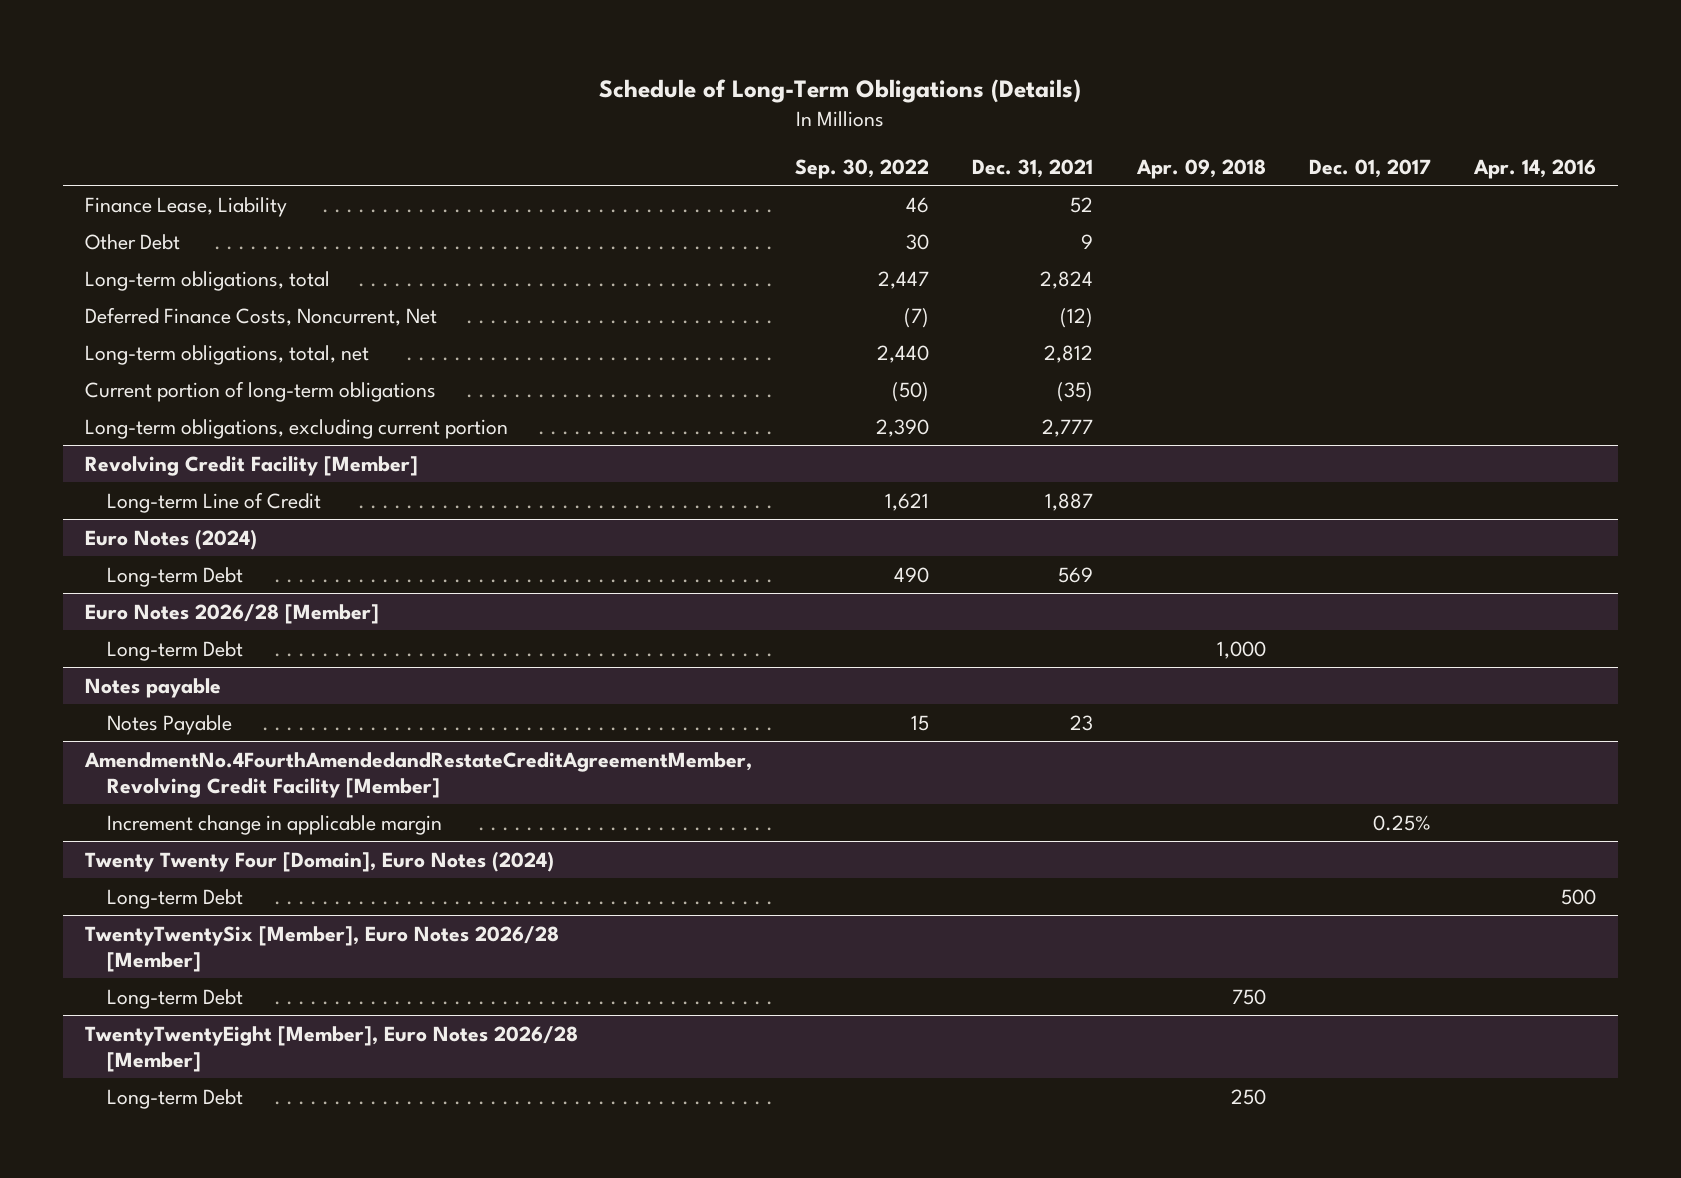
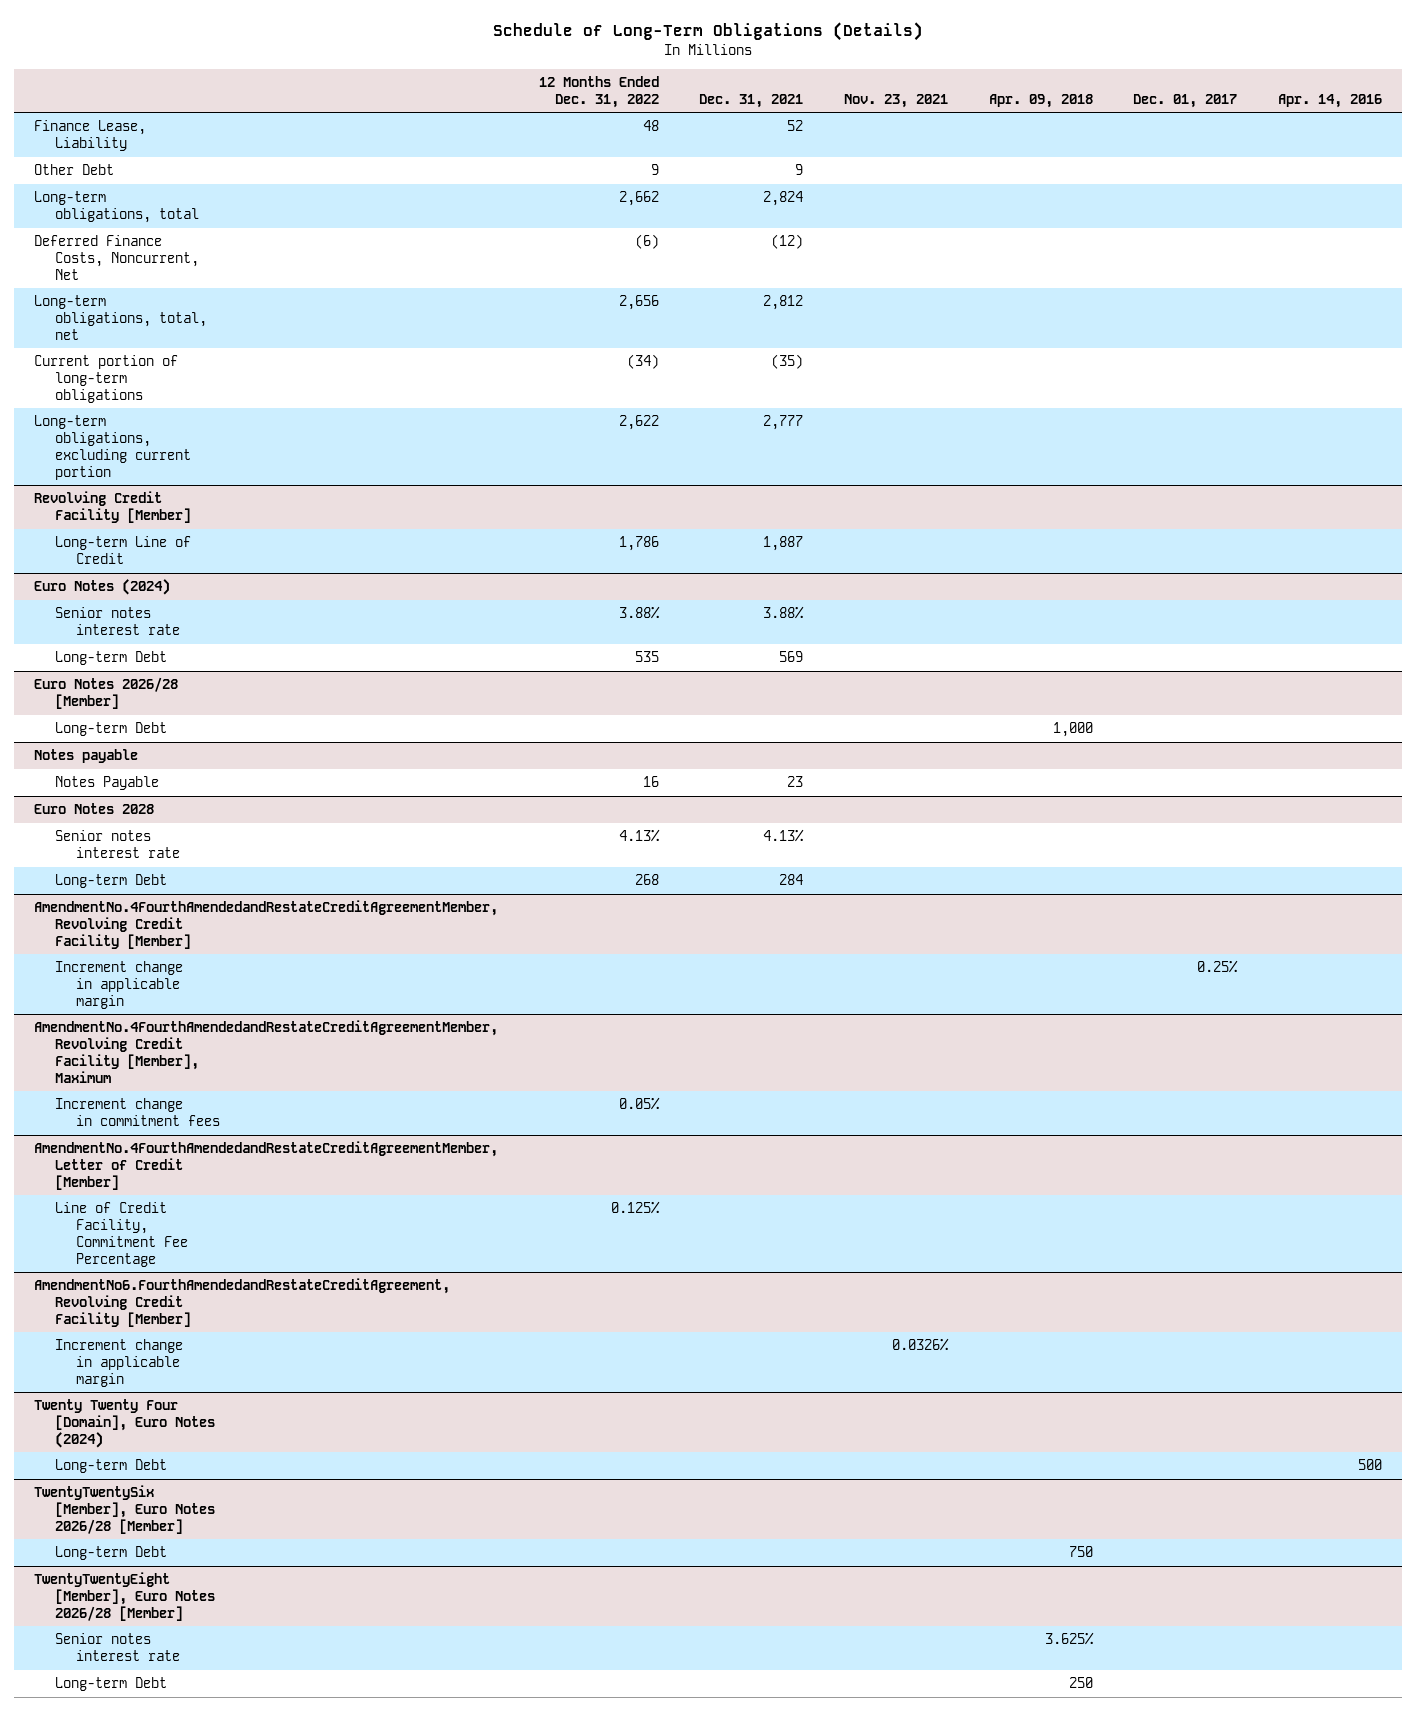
- | Sep. 30, 2022 | Dec. 31, 2021 | Apr. 09, 2018 | Dec. 01, 2017 | Apr. 14, 2016
+ | 12 Months Ended Dec. 31, 2022 | Dec. 31, 2021 | Nov. 23, 2021 | Apr. 09, 2018 | Dec. 01, 2017 | Apr. 14, 2016
@ Euro Notes (2024)
+ Senior notes interest rate | 3.88% | 3.88% | | | |
+ Euro Notes 2028
+ Senior notes interest rate | 4.13% | 4.13% | | | |
+ Long-term Debt | 268 | 284 | | | |
+ AmendmentNo.4FourthAmendedandRestateCreditAgreementMember, Revolving Credit Facility [Member], Maximum
+ Increment change in commitment fees | 0.05% | | | | |
+ AmendmentNo.4FourthAmendedandRestateCreditAgreementMember, Letter of Credit [Member]
+ Line of Credit Facility, Commitment Fee Percentage | 0.125% | | | | |
+ AmendmentNo6.FourthAmendedandRestateCreditAgreement, Revolving Credit Facility [Member]
+ Increment change in applicable margin | | | 0.0326% | | |
@ TwentyTwentyEight [Member], Euro Notes 2026/28 [Member]
+ Senior notes interest rate | | | | 3.625% | |

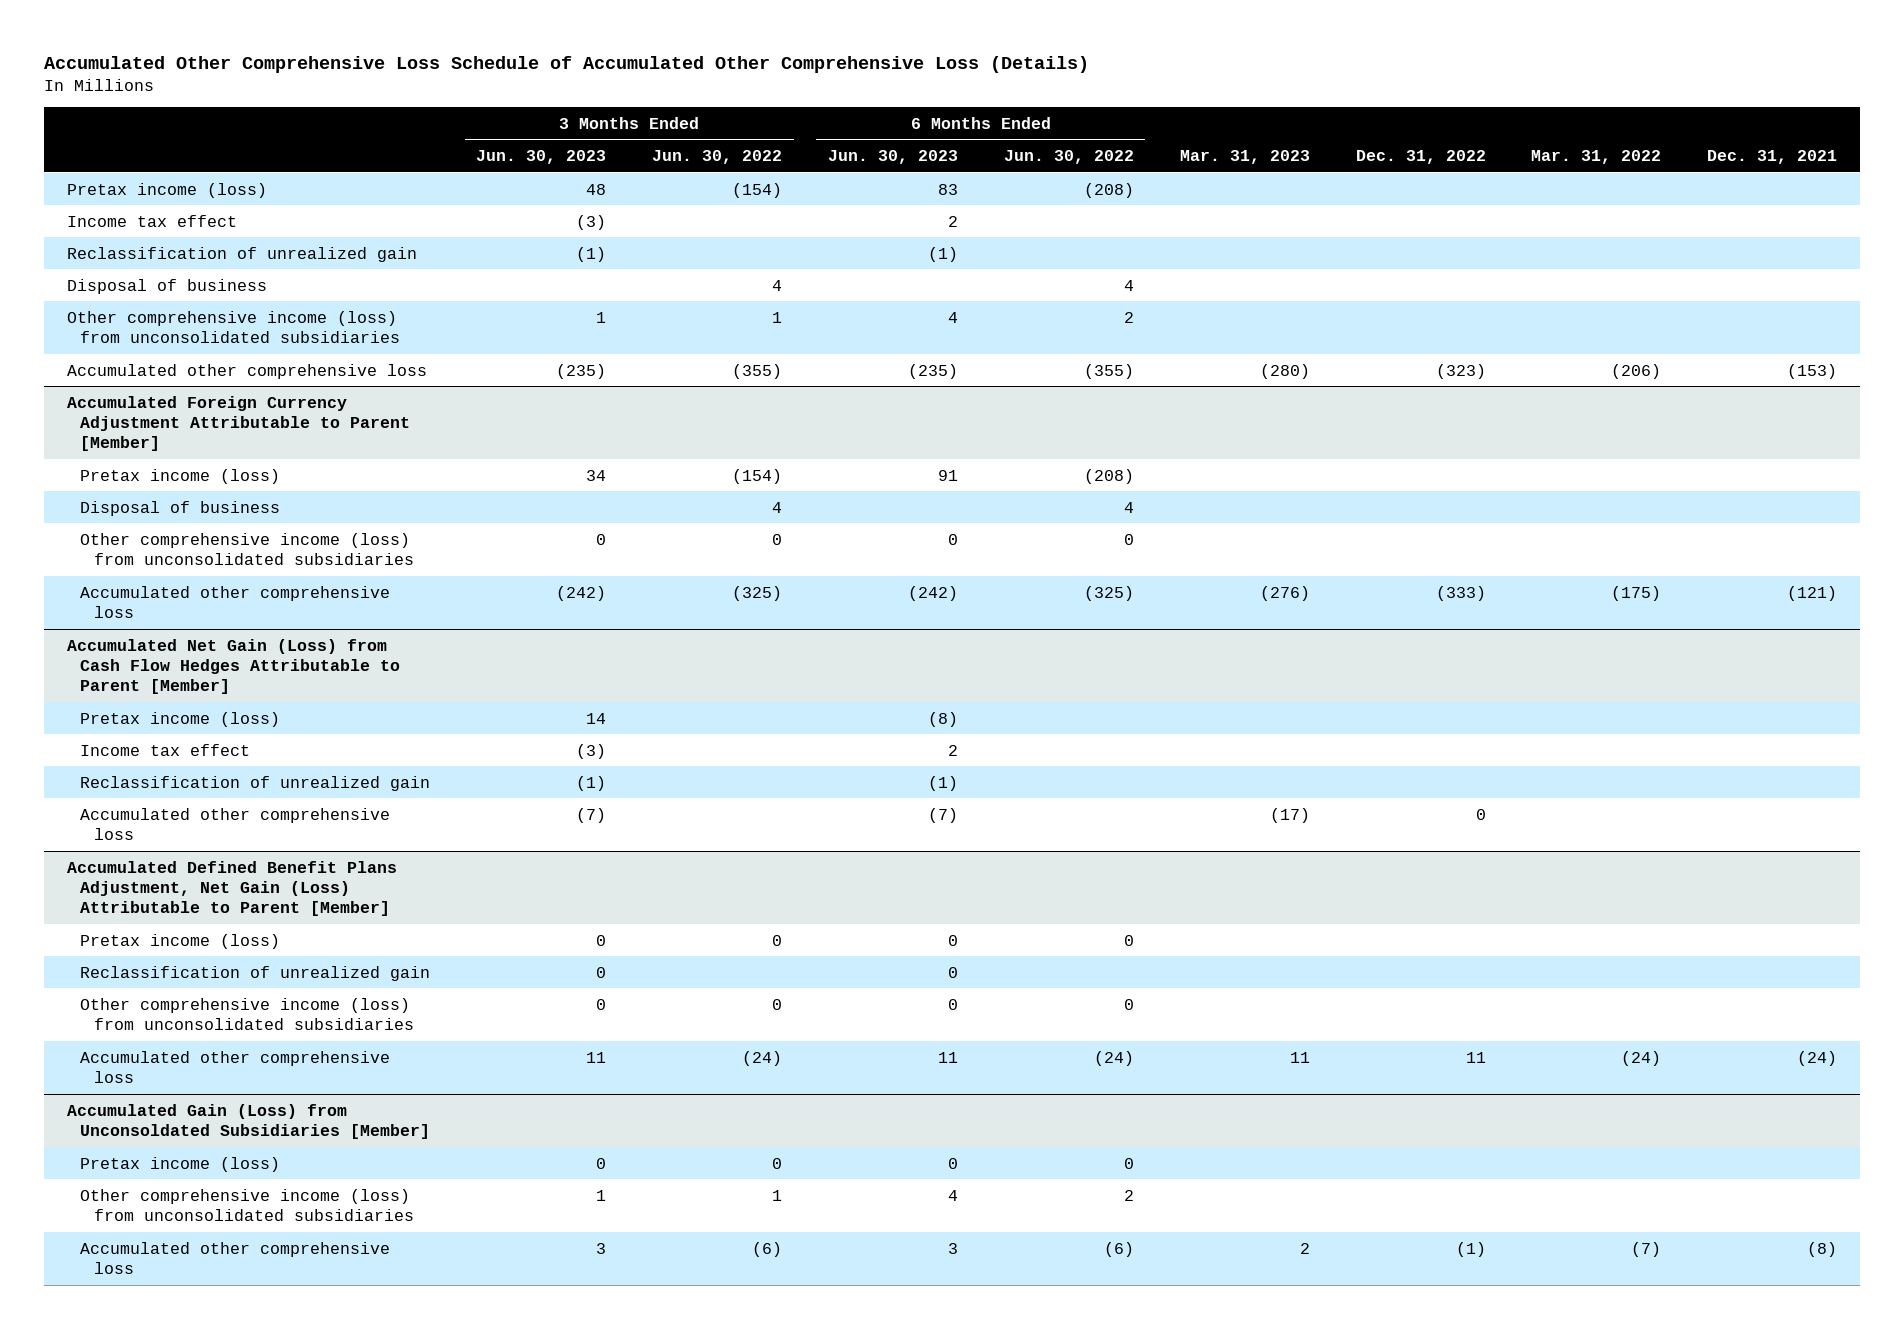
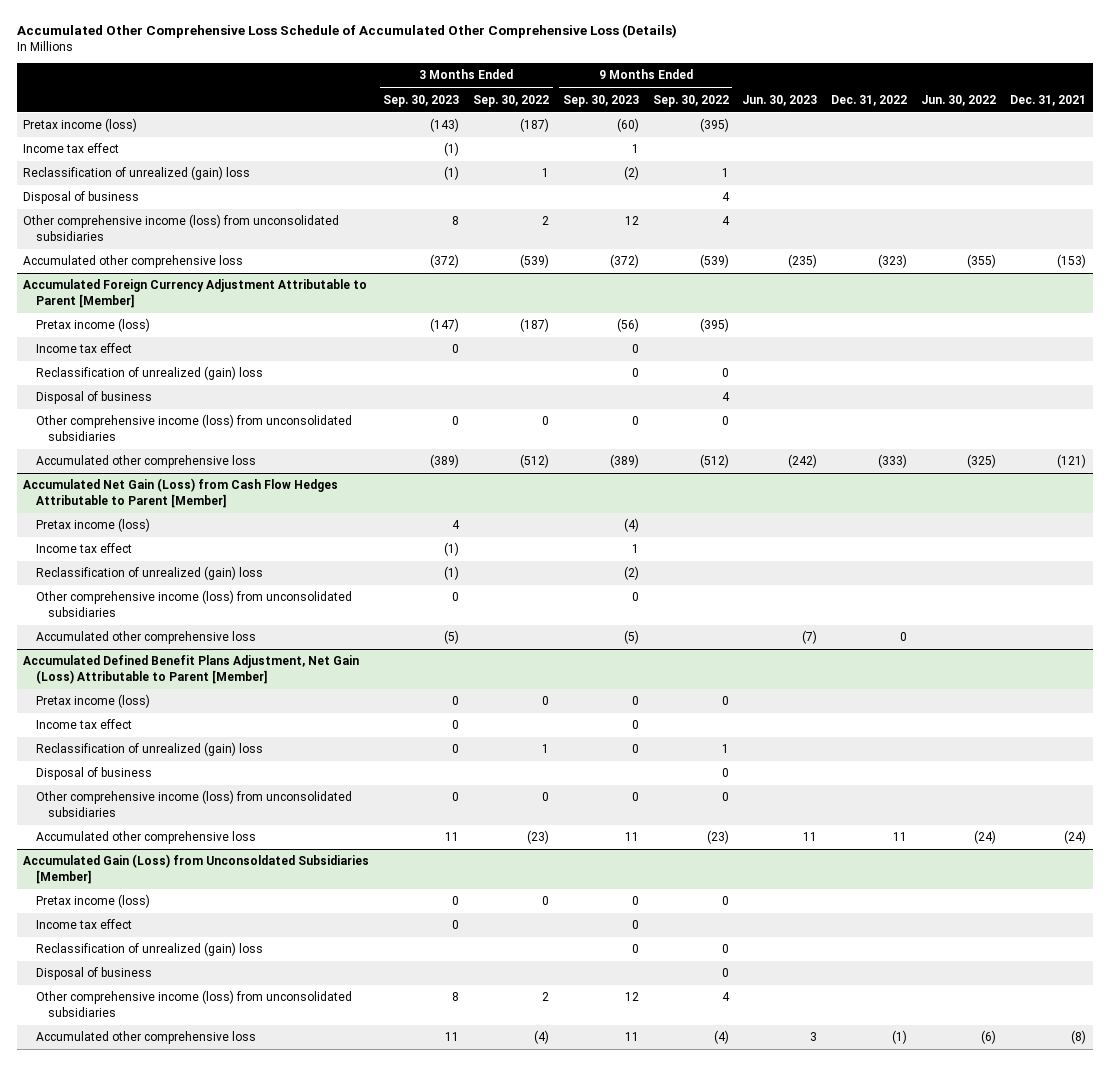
- | 3 Months Ended Jun. 30, 2023 | 3 Months Ended Jun. 30, 2022 | 6 Months Ended Jun. 30, 2023 | 6 Months Ended Jun. 30, 2022 | Mar. 31, 2023 | Dec. 31, 2022 | Mar. 31, 2022 | Dec. 31, 2021
+ | 3 Months Ended Sep. 30, 2023 | 3 Months Ended Sep. 30, 2022 | 9 Months Ended Sep. 30, 2023 | 9 Months Ended Sep. 30, 2022 | Jun. 30, 2023 | Dec. 31, 2022 | Jun. 30, 2022 | Dec. 31, 2021
- Reclassification of unrealized gain | (1) | | (1) | | | | |
+ Reclassification of unrealized (gain) loss | (1) | 1 | (2) | 1 | | | |
@ Accumulated Foreign Currency Adjustment Attributable to Parent [Member]
+ Income tax effect | 0 | | 0 | | | | |
+ Reclassification of unrealized (gain) loss | | | 0 | 0 | | | |
@ Accumulated Net Gain (Loss) from Cash Flow Hedges Attributable to Parent [Member]
- Reclassification of unrealized gain | (1) | | (1) | | | | |
+ Reclassification of unrealized (gain) loss | (1) | | (2) | | | | |
+ Other comprehensive income (loss) from unconsolidated subsidiaries | 0 | | 0 | | | | |
@ Accumulated Defined Benefit Plans Adjustment, Net Gain (Loss) Attributable to Parent [Member]
- Reclassification of unrealized gain | 0 | | 0 | | | | |
+ Income tax effect | 0 | | 0 | | | | |
+ Reclassification of unrealized (gain) loss | 0 | 1 | 0 | 1 | | | |
+ Disposal of business | | | | 0 | | | |
@ Accumulated Gain (Loss) from Unconsoldated Subsidiaries [Member]
+ Income tax effect | 0 | | 0 | | | | |
+ Reclassification of unrealized (gain) loss | | | 0 | 0 | | | |
+ Disposal of business | | | | 0 | | | |

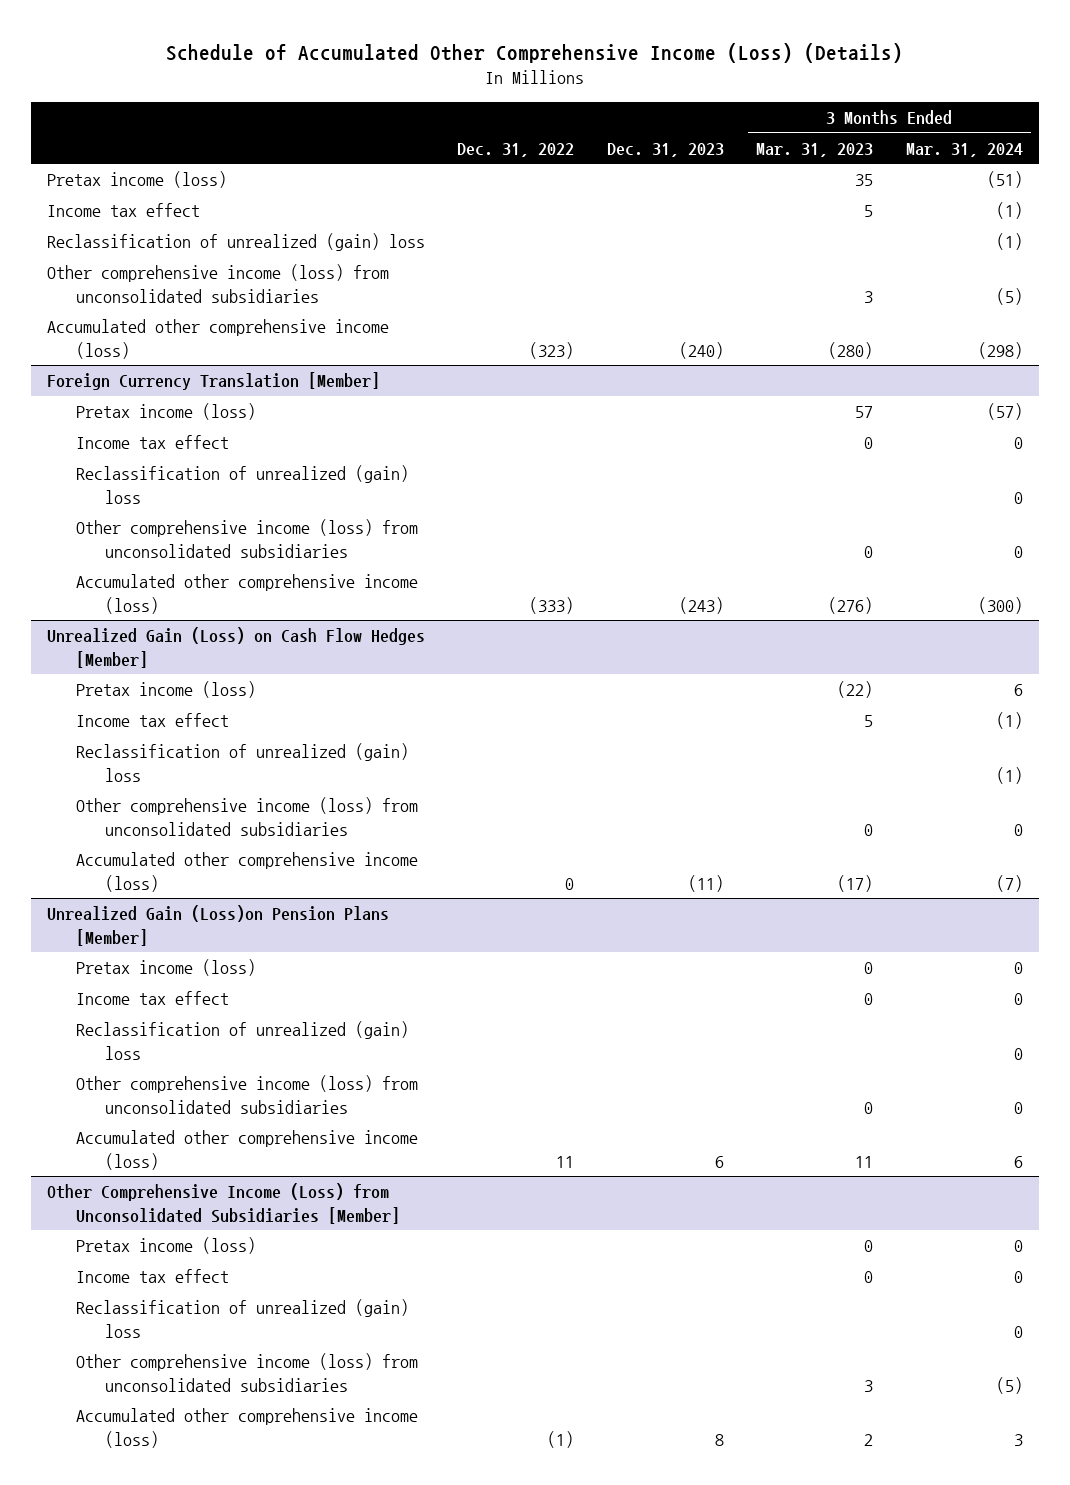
- Accumulated Other Comprehensive Loss Schedule of Accumulated Other Comprehensive Loss (Details)
+ Schedule of Accumulated Other Comprehensive Income (Loss) (Details)
- | 3 Months Ended Sep. 30, 2023 | 3 Months Ended Sep. 30, 2022 | 9 Months Ended Sep. 30, 2023 | 9 Months Ended Sep. 30, 2022 | Jun. 30, 2023 | Dec. 31, 2022 | Jun. 30, 2022 | Dec. 31, 2021
+ | Dec. 31, 2022 | Dec. 31, 2023 | 3 Months Ended Mar. 31, 2023 | 3 Months Ended Mar. 31, 2024
- Disposal of business | | | | 4 | | | |
- Accumulated other comprehensive loss | (372) | (539) | (372) | (539) | (235) | (323) | (355) | (153)
- Accumulated Foreign Currency Adjustment Attributable to Parent [Member]
+ Accumulated other comprehensive income (loss) | (323) | (240) | (280) | (298)
+ Foreign Currency Translation [Member]
- Disposal of business | | | | 4 | | | |
- Accumulated other comprehensive loss | (389) | (512) | (389) | (512) | (242) | (333) | (325) | (121)
- Accumulated Net Gain (Loss) from Cash Flow Hedges Attributable to Parent [Member]
+ Accumulated other comprehensive income (loss) | (333) | (243) | (276) | (300)
+ Unrealized Gain (Loss) on Cash Flow Hedges [Member]
- Accumulated other comprehensive loss | (5) | | (5) | | (7) | 0 | |
- Accumulated Defined Benefit Plans Adjustment, Net Gain (Loss) Attributable to Parent [Member]
+ Accumulated other comprehensive income (loss) | 0 | (11) | (17) | (7)
+ Unrealized Gain (Loss)on Pension Plans [Member]
- Disposal of business | | | | 0 | | | |
- Accumulated other comprehensive loss | 11 | (23) | 11 | (23) | 11 | 11 | (24) | (24)
- Accumulated Gain (Loss) from Unconsoldated Subsidiaries [Member]
+ Accumulated other comprehensive income (loss) | 11 | 6 | 11 | 6
+ Other Comprehensive Income (Loss) from Unconsolidated Subsidiaries [Member]
- Disposal of business | | | | 0 | | | |
- Accumulated other comprehensive loss | 11 | (4) | 11 | (4) | 3 | (1) | (6) | (8)
+ Accumulated other comprehensive income (loss) | (1) | 8 | 2 | 3

